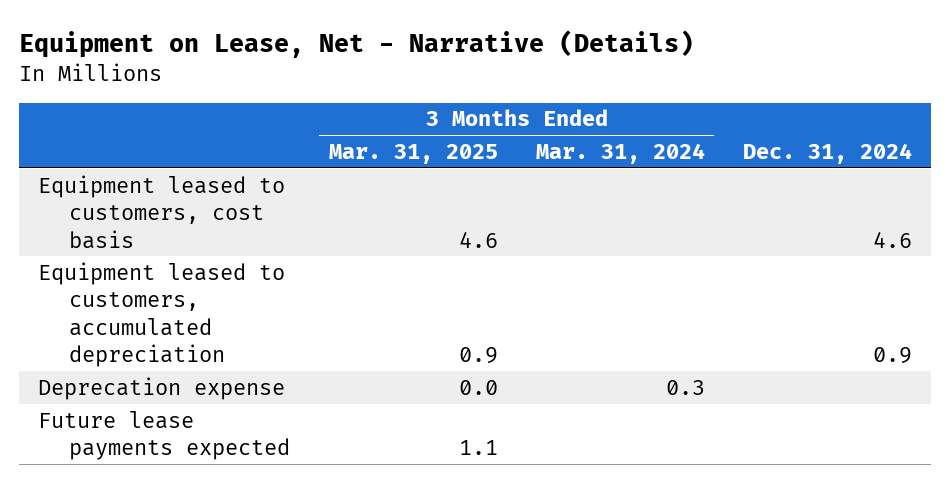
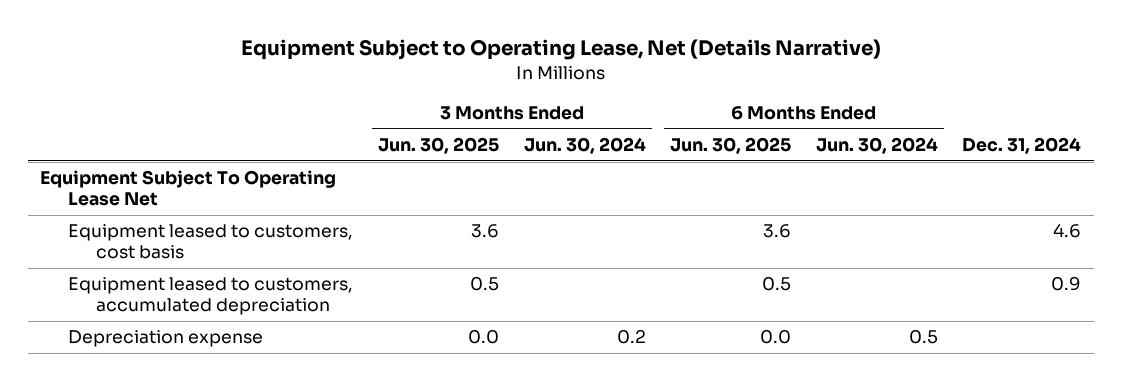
- Equipment on Lease, Net - Narrative (Details)
+ Equipment Subject to Operating Lease, Net (Details Narrative)
- | 3 Months Ended Mar. 31, 2025 | 3 Months Ended Mar. 31, 2024 | Dec. 31, 2024
+ | 3 Months Ended Jun. 30, 2025 | 3 Months Ended Jun. 30, 2024 | 6 Months Ended Jun. 30, 2025 | 6 Months Ended Jun. 30, 2024 | Dec. 31, 2024
+ Equipment Subject To Operating Lease Net
- Deprecation expense | 0.0 | 0.3 |
- Future lease payments expected | 1.1 | |
+ Depreciation expense | 0.0 | 0.2 | 0.0 | 0.5 |

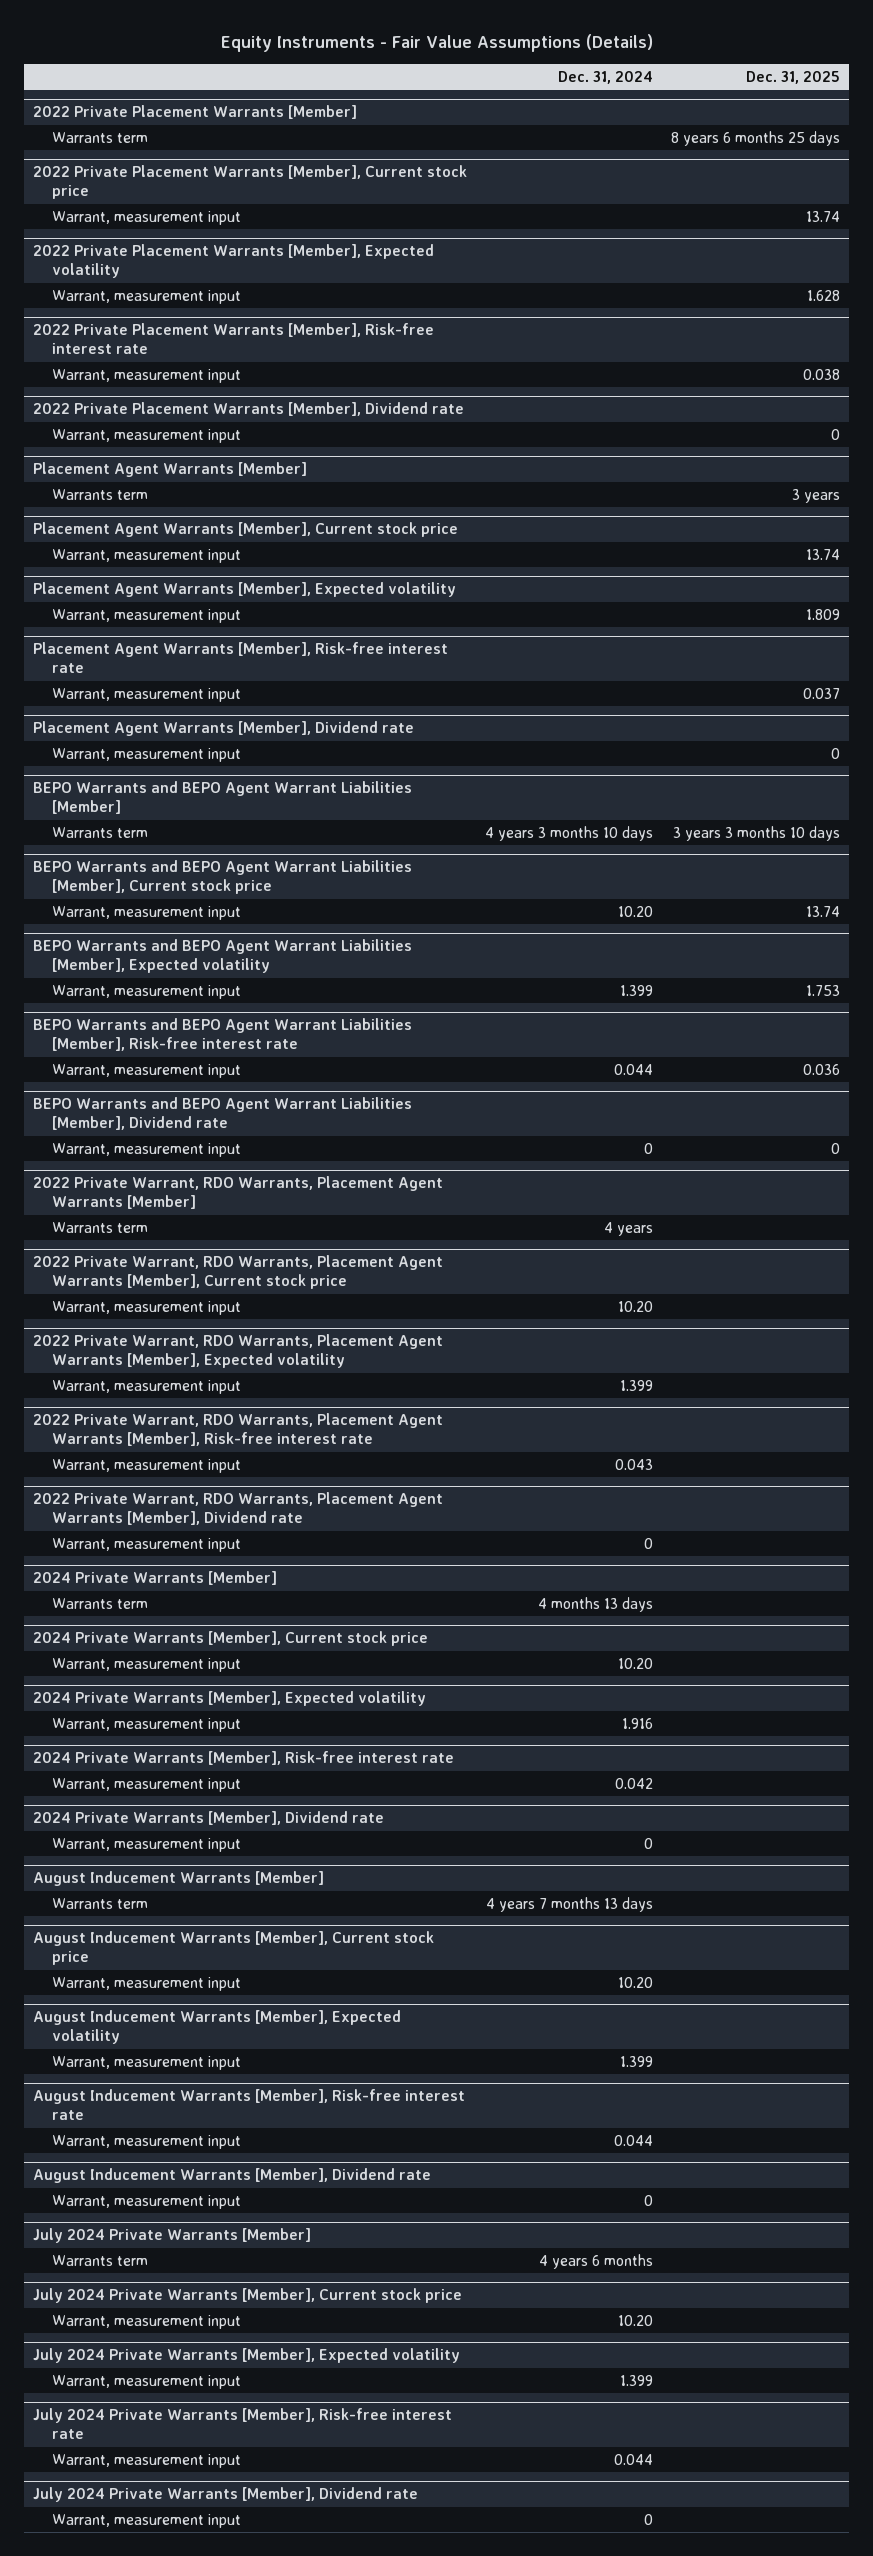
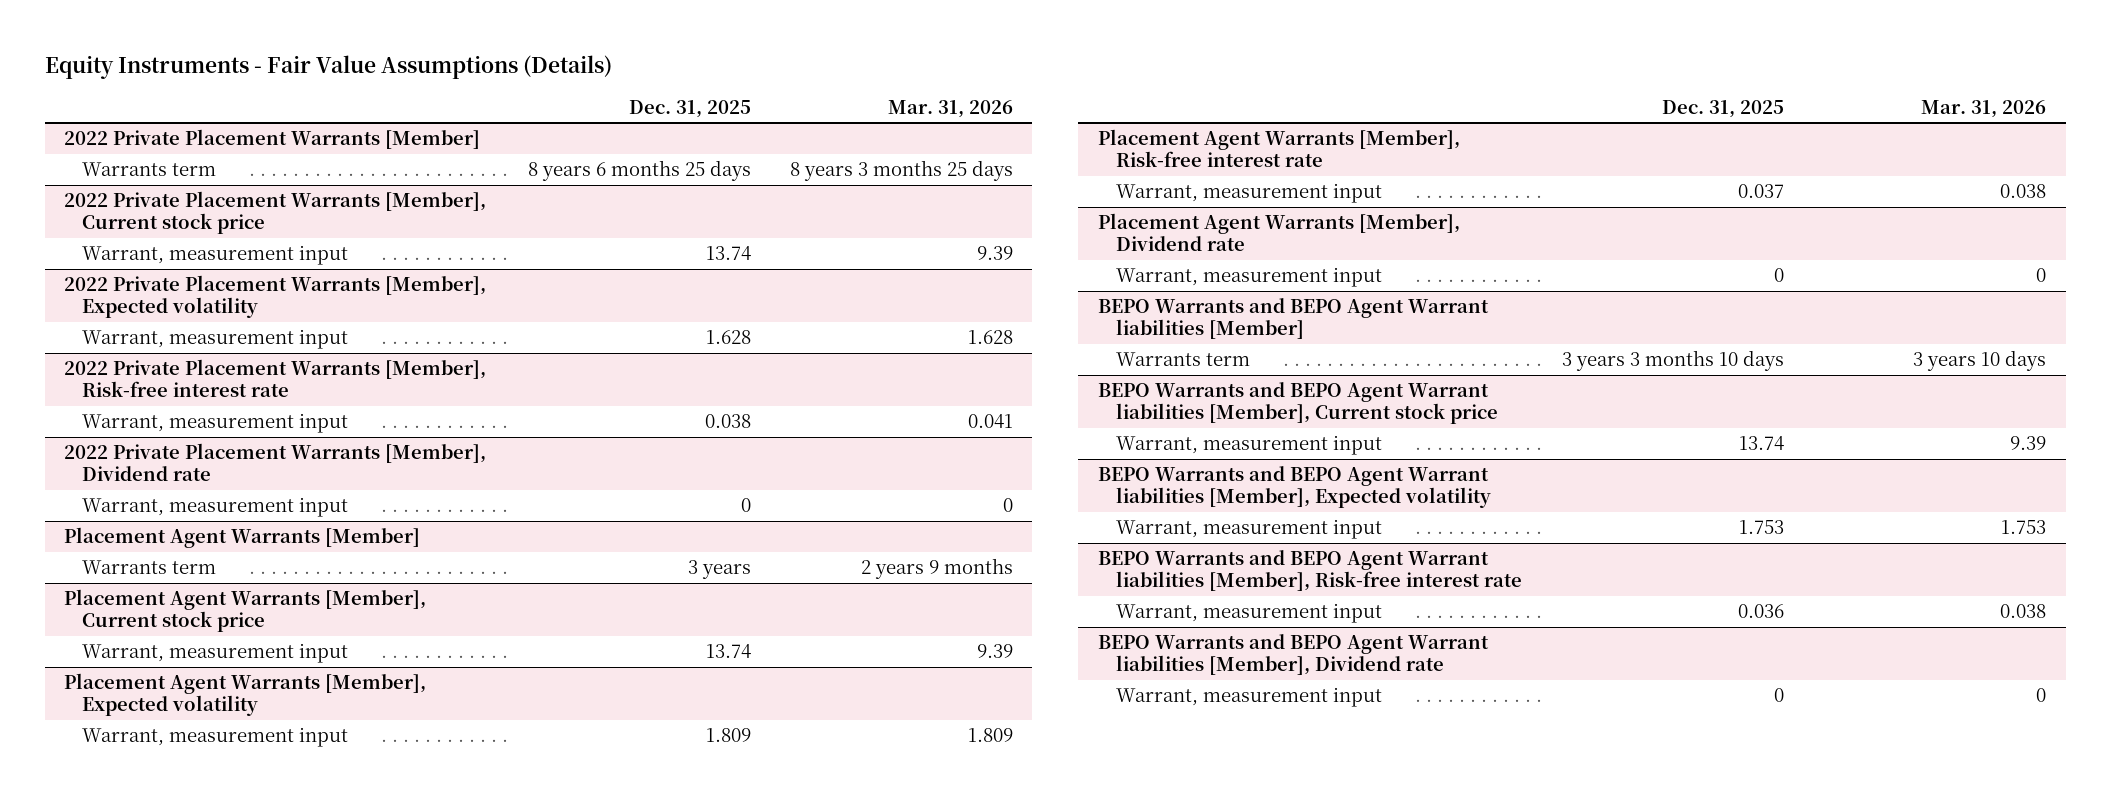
- | Dec. 31, 2024 | Dec. 31, 2025
+ | Dec. 31, 2025 | Mar. 31, 2026
- BEPO Warrants and BEPO Agent Warrant Liabilities [Member]
+ BEPO Warrants and BEPO Agent Warrant liabilities [Member]
- BEPO Warrants and BEPO Agent Warrant Liabilities [Member], Current stock price
+ BEPO Warrants and BEPO Agent Warrant liabilities [Member], Current stock price
- BEPO Warrants and BEPO Agent Warrant Liabilities [Member], Expected volatility
+ BEPO Warrants and BEPO Agent Warrant liabilities [Member], Expected volatility
- BEPO Warrants and BEPO Agent Warrant Liabilities [Member], Risk-free interest rate
+ BEPO Warrants and BEPO Agent Warrant liabilities [Member], Risk-free interest rate
- BEPO Warrants and BEPO Agent Warrant Liabilities [Member], Dividend rate
+ BEPO Warrants and BEPO Agent Warrant liabilities [Member], Dividend rate
- 2022 Private Warrant, RDO Warrants, Placement Agent Warrants [Member]
- Warrants term | 4 years |
- 2022 Private Warrant, RDO Warrants, Placement Agent Warrants [Member], Current stock price
- Warrant, measurement input | 10.20 |
- 2022 Private Warrant, RDO Warrants, Placement Agent Warrants [Member], Expected volatility
- Warrant, measurement input | 1.399 |
- 2022 Private Warrant, RDO Warrants, Placement Agent Warrants [Member], Risk-free interest rate
- Warrant, measurement input | 0.043 |
- 2022 Private Warrant, RDO Warrants, Placement Agent Warrants [Member], Dividend rate
- Warrant, measurement input | 0 |
- 2024 Private Warrants [Member]
- Warrants term | 4 months 13 days |
- 2024 Private Warrants [Member], Current stock price
- Warrant, measurement input | 10.20 |
- 2024 Private Warrants [Member], Expected volatility
- Warrant, measurement input | 1.916 |
- 2024 Private Warrants [Member], Risk-free interest rate
- Warrant, measurement input | 0.042 |
- 2024 Private Warrants [Member], Dividend rate
- Warrant, measurement input | 0 |
- August Inducement Warrants [Member]
- Warrants term | 4 years 7 months 13 days |
- August Inducement Warrants [Member], Current stock price
- Warrant, measurement input | 10.20 |
- August Inducement Warrants [Member], Expected volatility
- Warrant, measurement input | 1.399 |
- August Inducement Warrants [Member], Risk-free interest rate
- Warrant, measurement input | 0.044 |
- August Inducement Warrants [Member], Dividend rate
- Warrant, measurement input | 0 |
- July 2024 Private Warrants [Member]
- Warrants term | 4 years 6 months |
- July 2024 Private Warrants [Member], Current stock price
- Warrant, measurement input | 10.20 |
- July 2024 Private Warrants [Member], Expected volatility
- Warrant, measurement input | 1.399 |
- July 2024 Private Warrants [Member], Risk-free interest rate
- Warrant, measurement input | 0.044 |
- July 2024 Private Warrants [Member], Dividend rate
- Warrant, measurement input | 0 |

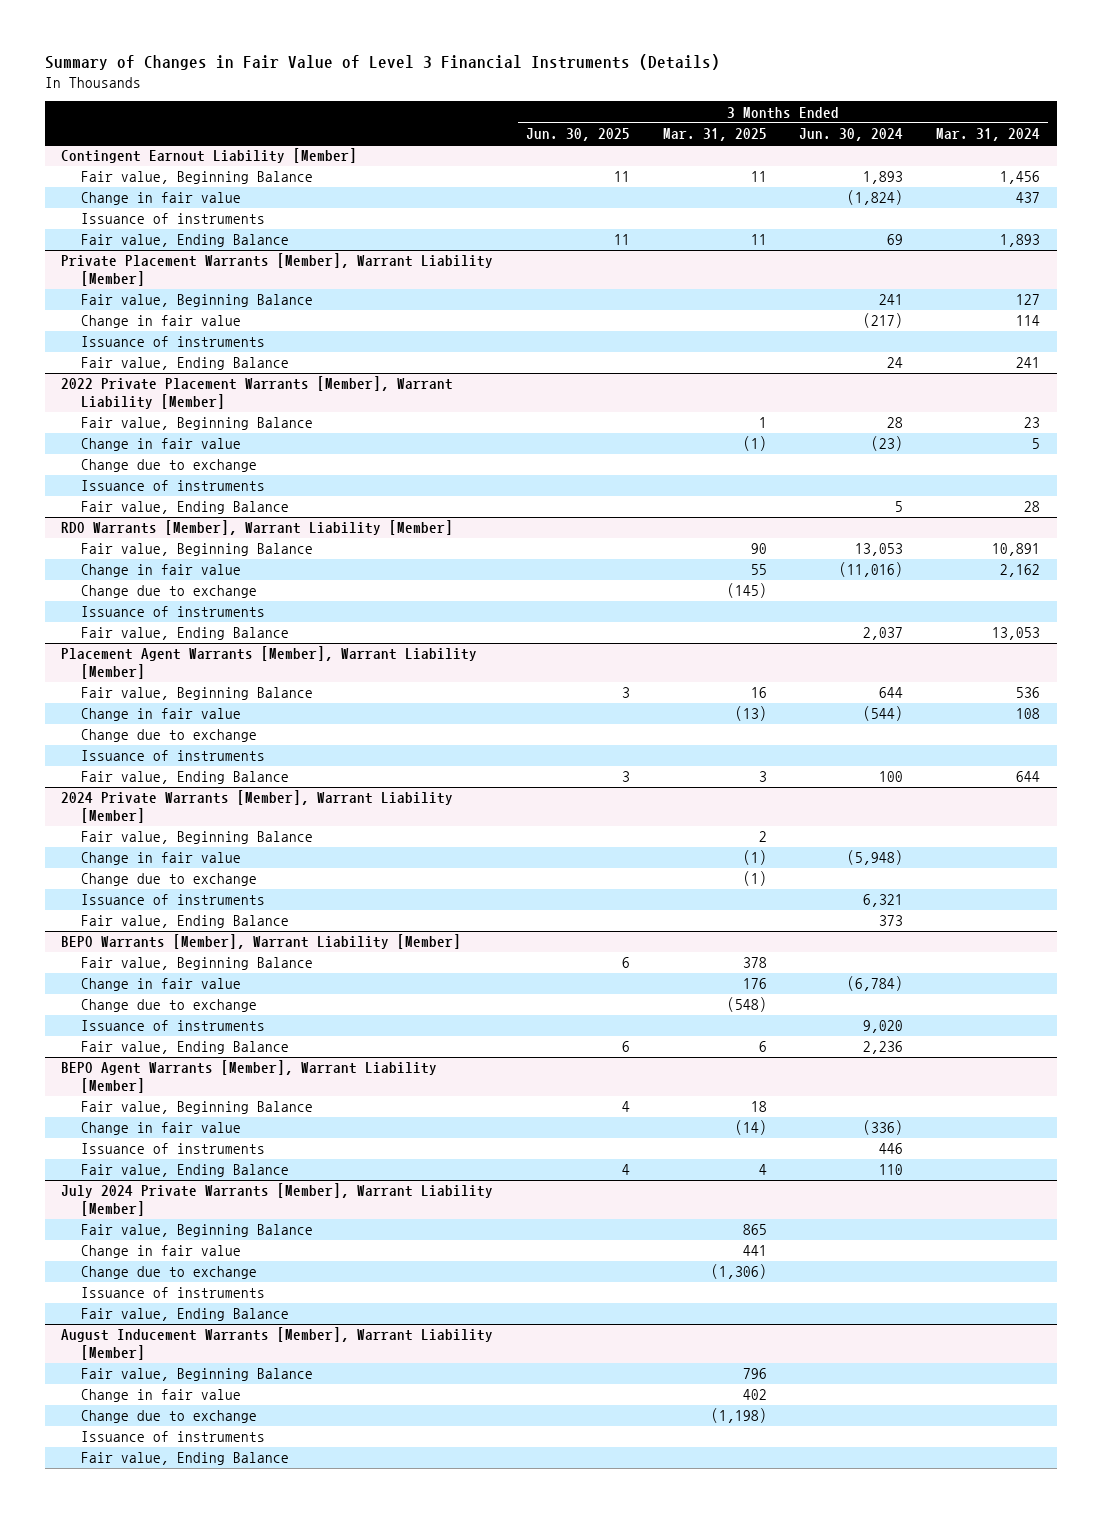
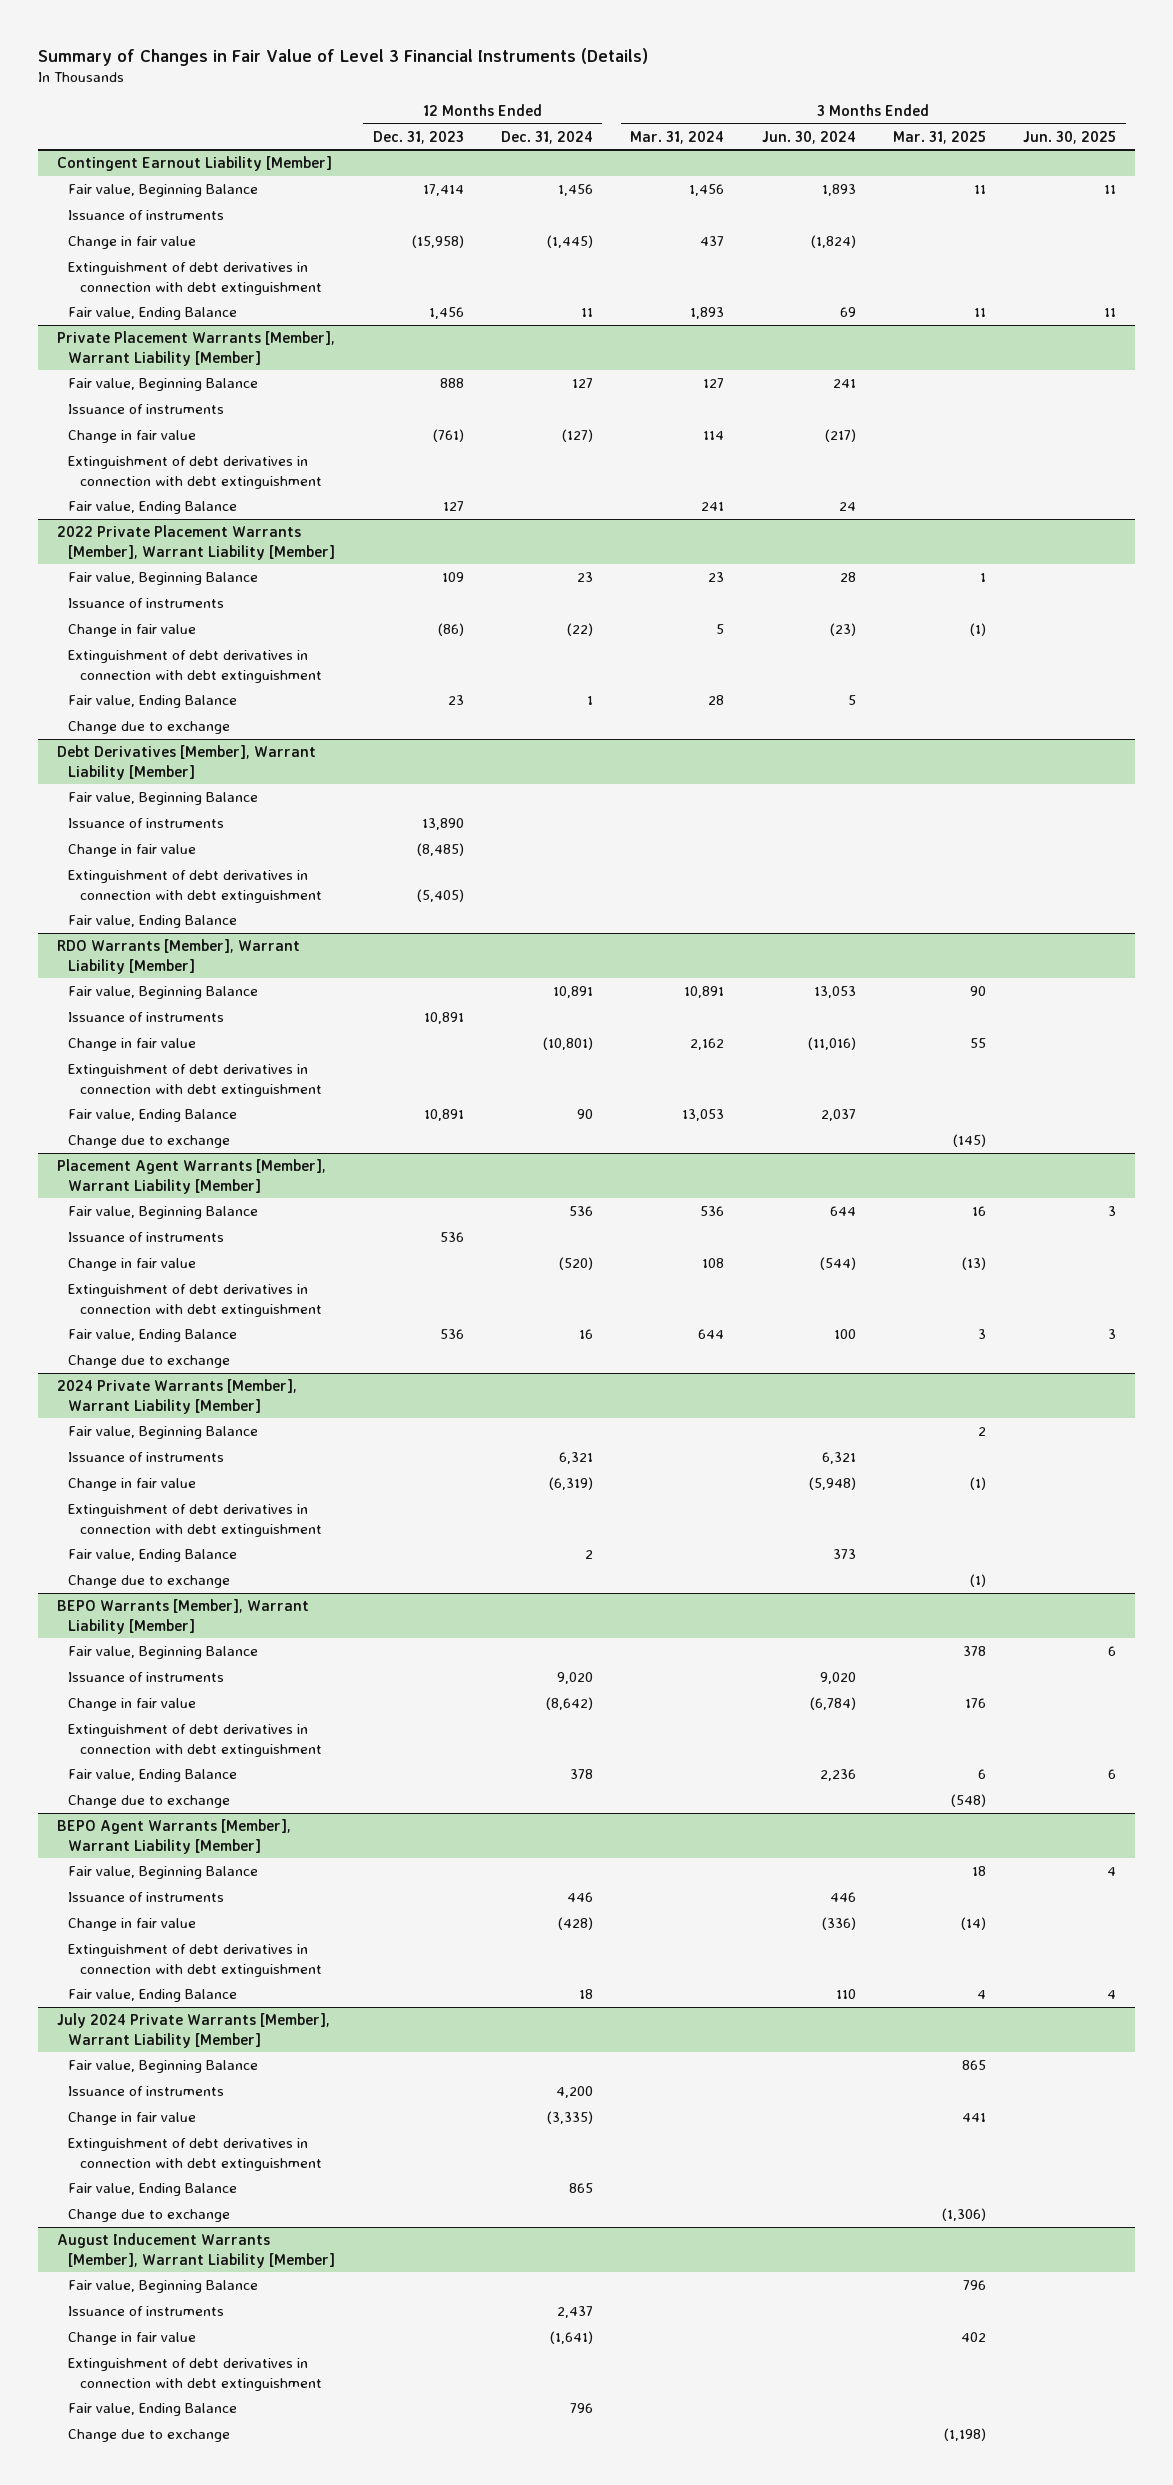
- | 3 Months Ended Jun. 30, 2025 | 3 Months Ended Mar. 31, 2025 | 3 Months Ended Jun. 30, 2024 | 3 Months Ended Mar. 31, 2024
+ | 12 Months Ended Dec. 31, 2023 | 12 Months Ended Dec. 31, 2024 | 3 Months Ended Mar. 31, 2024 | 3 Months Ended Jun. 30, 2024 | 3 Months Ended Mar. 31, 2025 | 3 Months Ended Jun. 30, 2025
@ Contingent Earnout Liability [Member]
moved down: Change in fair value | (15,958) | (1,445) | 437 | (1,824) | |
+ Extinguishment of debt derivatives in connection with debt extinguishment
@ Private Placement Warrants [Member], Warrant Liability [Member]
moved down: Change in fair value | (761) | (127) | 114 | (217) | |
+ Extinguishment of debt derivatives in connection with debt extinguishment
@ 2022 Private Placement Warrants [Member], Warrant Liability [Member]
moved down: Change in fair value | (86) | (22) | 5 | (23) | (1) |
+ Extinguishment of debt derivatives in connection with debt extinguishment
moved down: Change due to exchange
+ Debt Derivatives [Member], Warrant Liability [Member]
+ Fair value, Beginning Balance
+ Issuance of instruments | 13,890 | | | | |
+ Change in fair value | (8,485) | | | | |
+ Extinguishment of debt derivatives in connection with debt extinguishment | (5,405) | | | | |
+ Fair value, Ending Balance
@ RDO Warrants [Member], Warrant Liability [Member]
moved down: Change in fair value | | (10,801) | 2,162 | (11,016) | 55 |
+ Extinguishment of debt derivatives in connection with debt extinguishment
moved down: Change due to exchange | | | | | (145) |
@ Placement Agent Warrants [Member], Warrant Liability [Member]
moved down: Change in fair value | | (520) | 108 | (544) | (13) |
+ Extinguishment of debt derivatives in connection with debt extinguishment
moved down: Change due to exchange
@ 2024 Private Warrants [Member], Warrant Liability [Member]
moved down: Change in fair value | | (6,319) | | (5,948) | (1) |
+ Extinguishment of debt derivatives in connection with debt extinguishment
moved down: Change due to exchange | | | | | (1) |
@ BEPO Warrants [Member], Warrant Liability [Member]
moved down: Change in fair value | | (8,642) | | (6,784) | 176 |
+ Extinguishment of debt derivatives in connection with debt extinguishment
moved down: Change due to exchange | | | | | (548) |
@ BEPO Agent Warrants [Member], Warrant Liability [Member]
moved down: Change in fair value | | (428) | | (336) | (14) |
+ Extinguishment of debt derivatives in connection with debt extinguishment
@ July 2024 Private Warrants [Member], Warrant Liability [Member]
moved down: Change in fair value | | (3,335) | | | 441 |
+ Extinguishment of debt derivatives in connection with debt extinguishment
moved down: Change due to exchange | | | | | (1,306) |
@ August Inducement Warrants [Member], Warrant Liability [Member]
moved down: Change in fair value | | (1,641) | | | 402 |
+ Extinguishment of debt derivatives in connection with debt extinguishment
moved down: Change due to exchange | | | | | (1,198) |

